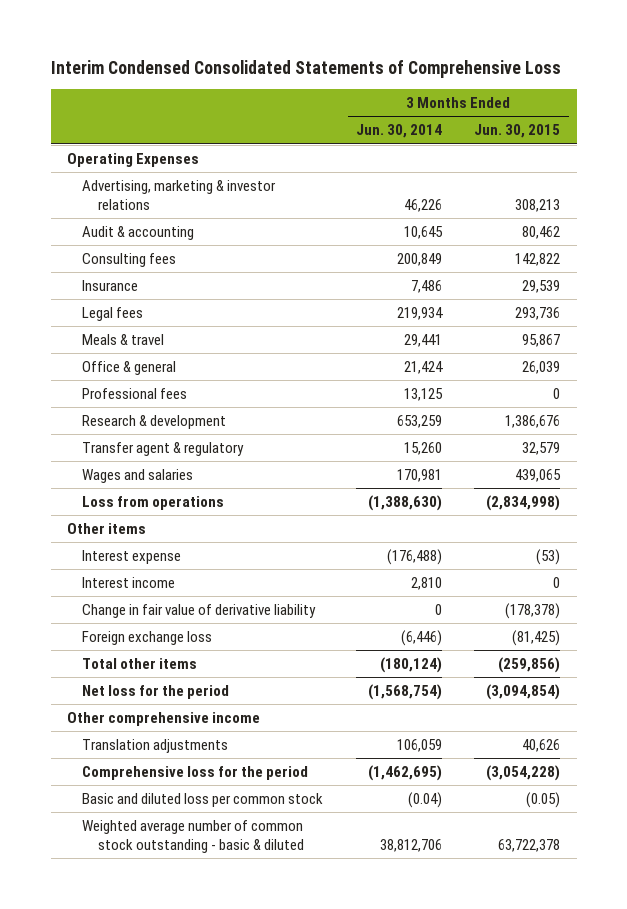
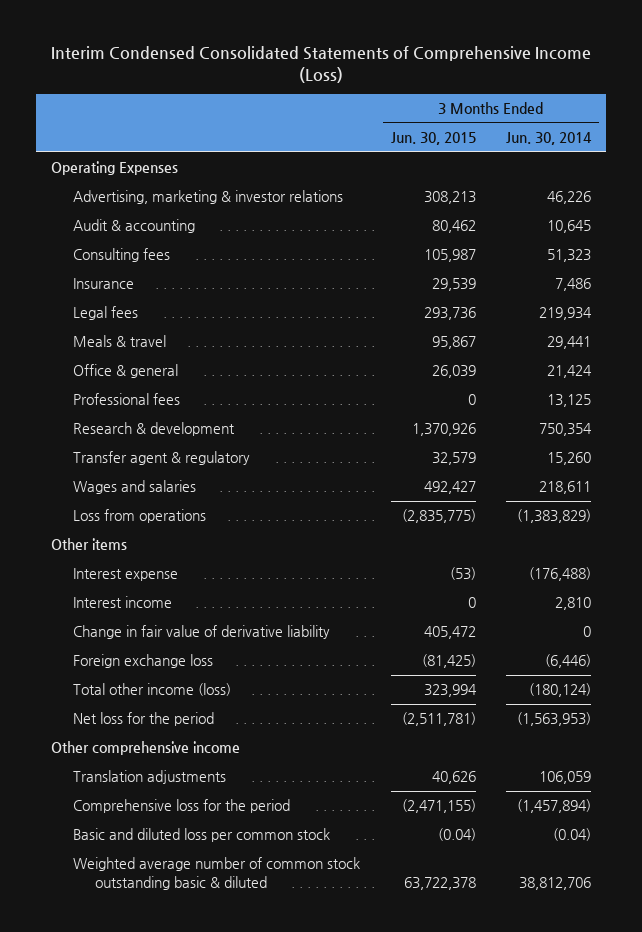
- Interim Condensed Consolidated Statements of Comprehensive Loss
+ Interim Condensed Consolidated Statements of Comprehensive Income (Loss)
- | 3 Months Ended Jun. 30, 2014 | 3 Months Ended Jun. 30, 2015
+ | 3 Months Ended Jun. 30, 2015 | 3 Months Ended Jun. 30, 2014
- Consulting fees | 200,849 | 142,822
+ Consulting fees | 105,987 | 51,323
- Research & development | 653,259 | 1,386,676
+ Research & development | 1,370,926 | 750,354
- Wages and salaries | 170,981 | 439,065
- Loss from operations | (1,388,630) | (2,834,998)
+ Wages and salaries | 492,427 | 218,611
+ Loss from operations | (2,835,775) | (1,383,829)
- Change in fair value of derivative liability | 0 | (178,378)
+ Change in fair value of derivative liability | 405,472 | 0
- Total other items | (180,124) | (259,856)
- Net loss for the period | (1,568,754) | (3,094,854)
+ Total other income (loss) | 323,994 | (180,124)
+ Net loss for the period | (2,511,781) | (1,563,953)
- Comprehensive loss for the period | (1,462,695) | (3,054,228)
- Basic and diluted loss per common stock | (0.04) | (0.05)
- Weighted average number of common stock outstanding - basic & diluted | 38,812,706 | 63,722,378
+ Comprehensive loss for the period | (2,471,155) | (1,457,894)
+ Basic and diluted loss per common stock | (0.04) | (0.04)
+ Weighted average number of common stock outstanding basic & diluted | 63,722,378 | 38,812,706

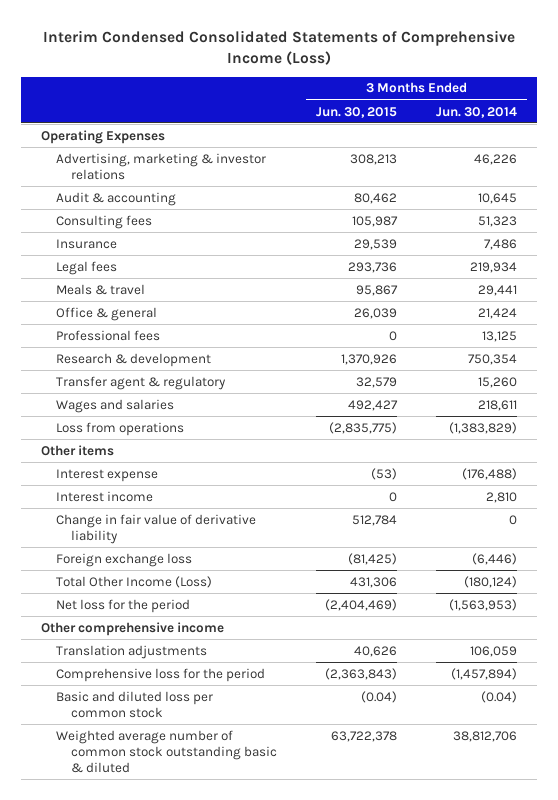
- Change in fair value of derivative liability | 405,472 | 0
+ Change in fair value of derivative liability | 512,784 | 0
- Total other income (loss) | 323,994 | (180,124)
- Net loss for the period | (2,511,781) | (1,563,953)
+ Total Other Income (Loss) | 431,306 | (180,124)
+ Net loss for the period | (2,404,469) | (1,563,953)
- Comprehensive loss for the period | (2,471,155) | (1,457,894)
+ Comprehensive loss for the period | (2,363,843) | (1,457,894)

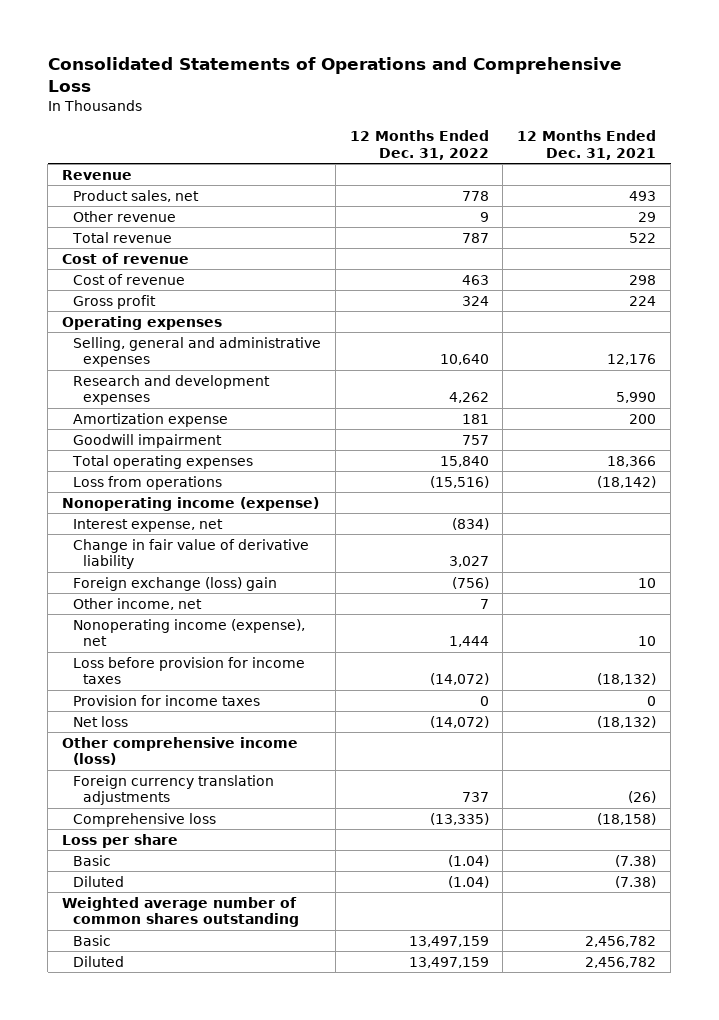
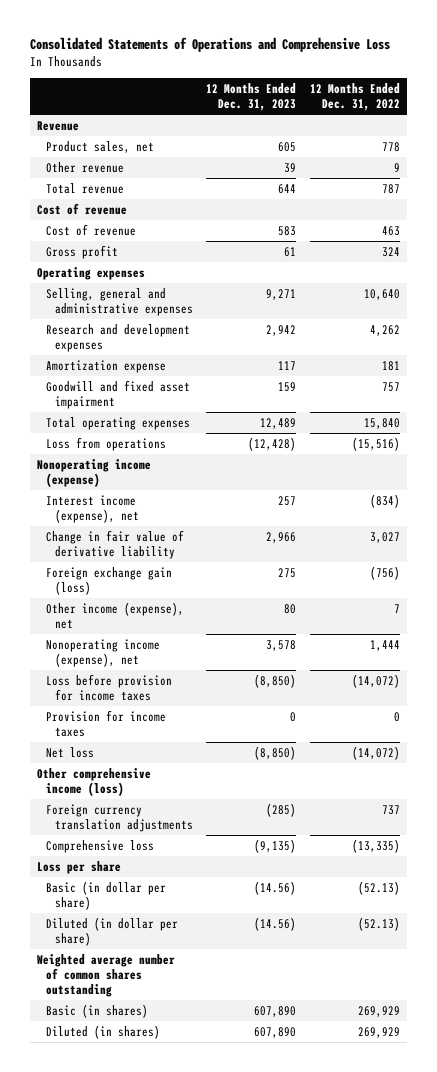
- | 12 Months Ended Dec. 31, 2022 | 12 Months Ended Dec. 31, 2021
+ | 12 Months Ended Dec. 31, 2023 | 12 Months Ended Dec. 31, 2022
- Goodwill impairment | 757 |
+ Goodwill and fixed asset impairment | 159 | 757
- Interest expense, net | (834) |
+ Interest income (expense), net | 257 | (834)
- Foreign exchange (loss) gain | (756) | 10
- Other income, net | 7 |
+ Foreign exchange gain (loss) | 275 | (756)
+ Other income (expense), net | 80 | 7
- Basic | (1.04) | (7.38)
- Diluted | (1.04) | (7.38)
+ Basic (in dollar per share) | (14.56) | (52.13)
+ Diluted (in dollar per share) | (14.56) | (52.13)
- Basic | 13,497,159 | 2,456,782
- Diluted | 13,497,159 | 2,456,782
+ Basic (in shares) | 607,890 | 269,929
+ Diluted (in shares) | 607,890 | 269,929

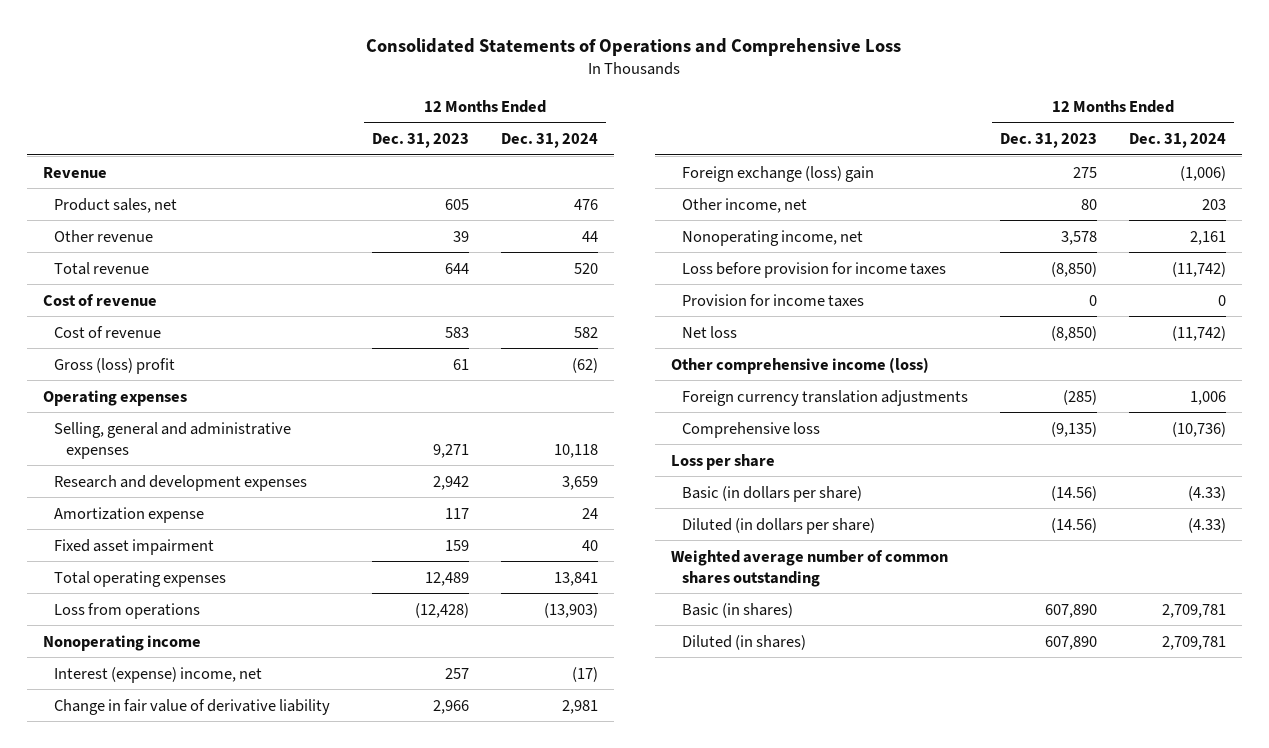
- | 12 Months Ended Dec. 31, 2023 | 12 Months Ended Dec. 31, 2022
+ | 12 Months Ended Dec. 31, 2023 | 12 Months Ended Dec. 31, 2024
- Gross profit | 61 | 324
+ Gross (loss) profit | 61 | (62)
- Goodwill and fixed asset impairment | 159 | 757
+ Fixed asset impairment | 159 | 40
- Nonoperating income (expense)
- Interest income (expense), net | 257 | (834)
+ Nonoperating income
+ Interest (expense) income, net | 257 | (17)
- Foreign exchange gain (loss) | 275 | (756)
- Other income (expense), net | 80 | 7
- Nonoperating income (expense), net | 3,578 | 1,444
+ Foreign exchange (loss) gain | 275 | (1,006)
+ Other income, net | 80 | 203
+ Nonoperating income, net | 3,578 | 2,161
- Basic (in dollar per share) | (14.56) | (52.13)
- Diluted (in dollar per share) | (14.56) | (52.13)
+ Basic (in dollars per share) | (14.56) | (4.33)
+ Diluted (in dollars per share) | (14.56) | (4.33)

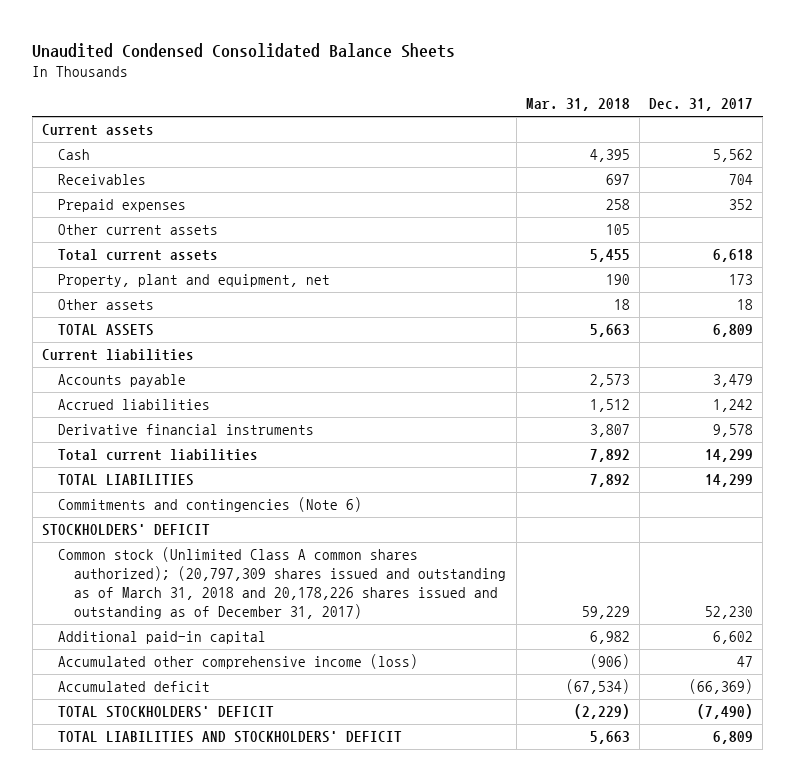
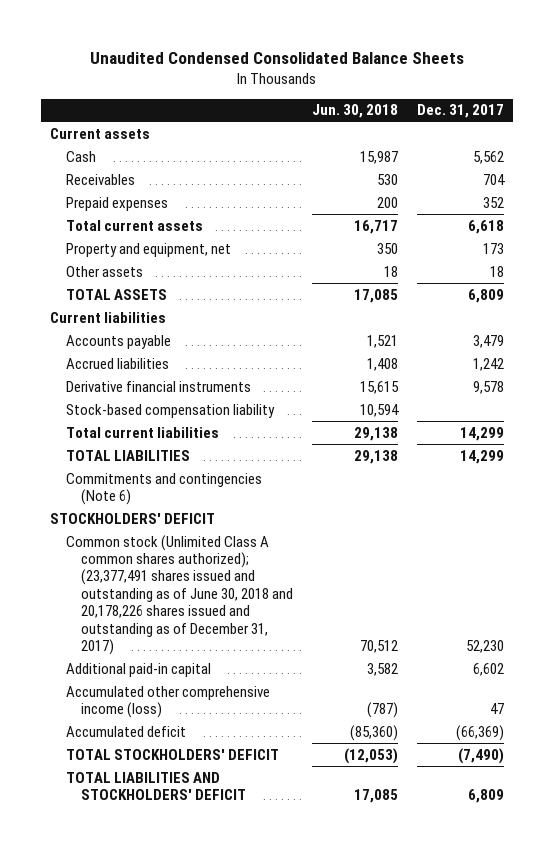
- | Mar. 31, 2018 | Dec. 31, 2017
+ | Jun. 30, 2018 | Dec. 31, 2017
- Other current assets | 105 |
- Property, plant and equipment, net | 190 | 173
+ Property and equipment, net | 350 | 173
+ Stock-based compensation liability | 10,594 |
- Common stock (Unlimited Class A common shares authorized); (20,797,309 shares issued and outstanding as of March 31, 2018 and 20,178,226 shares issued and outstanding as of December 31, 2017) | 59,229 | 52,230
+ Common stock (Unlimited Class A common shares authorized); (23,377,491 shares issued and outstanding as of June 30, 2018 and 20,178,226 shares issued and outstanding as of December 31, 2017) | 70,512 | 52,230

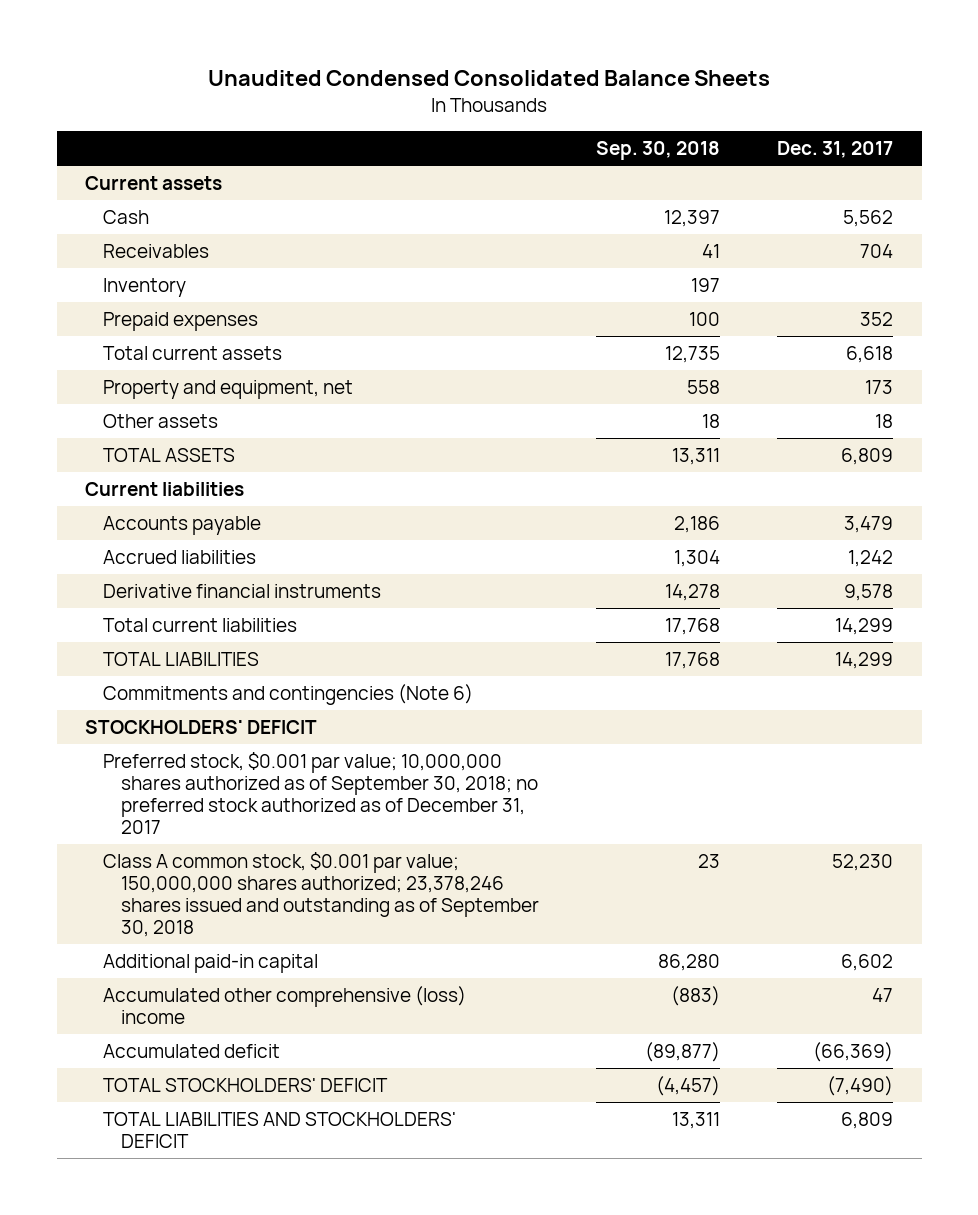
- | Jun. 30, 2018 | Dec. 31, 2017
+ | Sep. 30, 2018 | Dec. 31, 2017
+ Inventory | 197 |
- Stock-based compensation liability | 10,594 |
- Common stock (Unlimited Class A common shares authorized); (23,377,491 shares issued and outstanding as of June 30, 2018 and 20,178,226 shares issued and outstanding as of December 31, 2017) | 70,512 | 52,230
+ Preferred stock, $0.001 par value; 10,000,000 shares authorized as of September 30, 2018; no preferred stock authorized as of December 31, 2017
+ Class A common stock, $0.001 par value; 150,000,000 shares authorized; 23,378,246 shares issued and outstanding as of September 30, 2018 | 23 | 52,230
- Accumulated other comprehensive income (loss) | (787) | 47
+ Accumulated other comprehensive (loss) income | (883) | 47

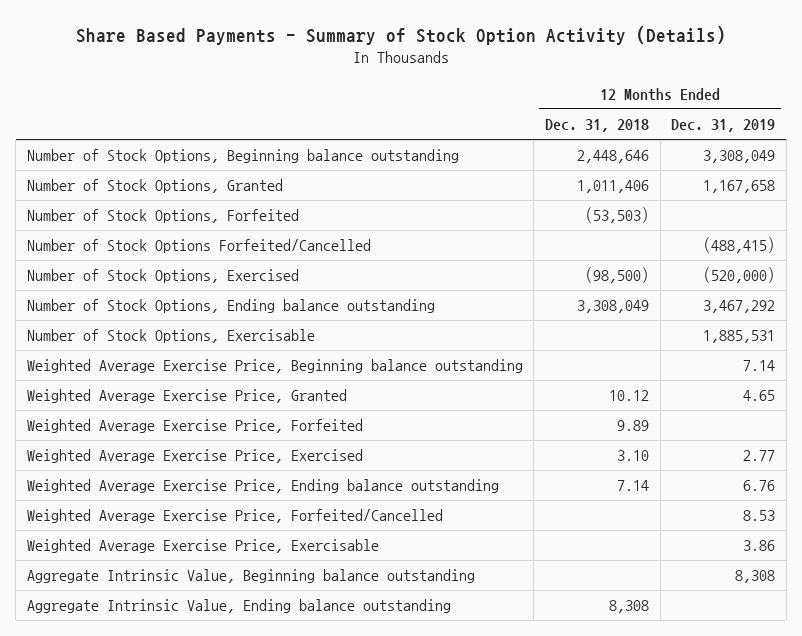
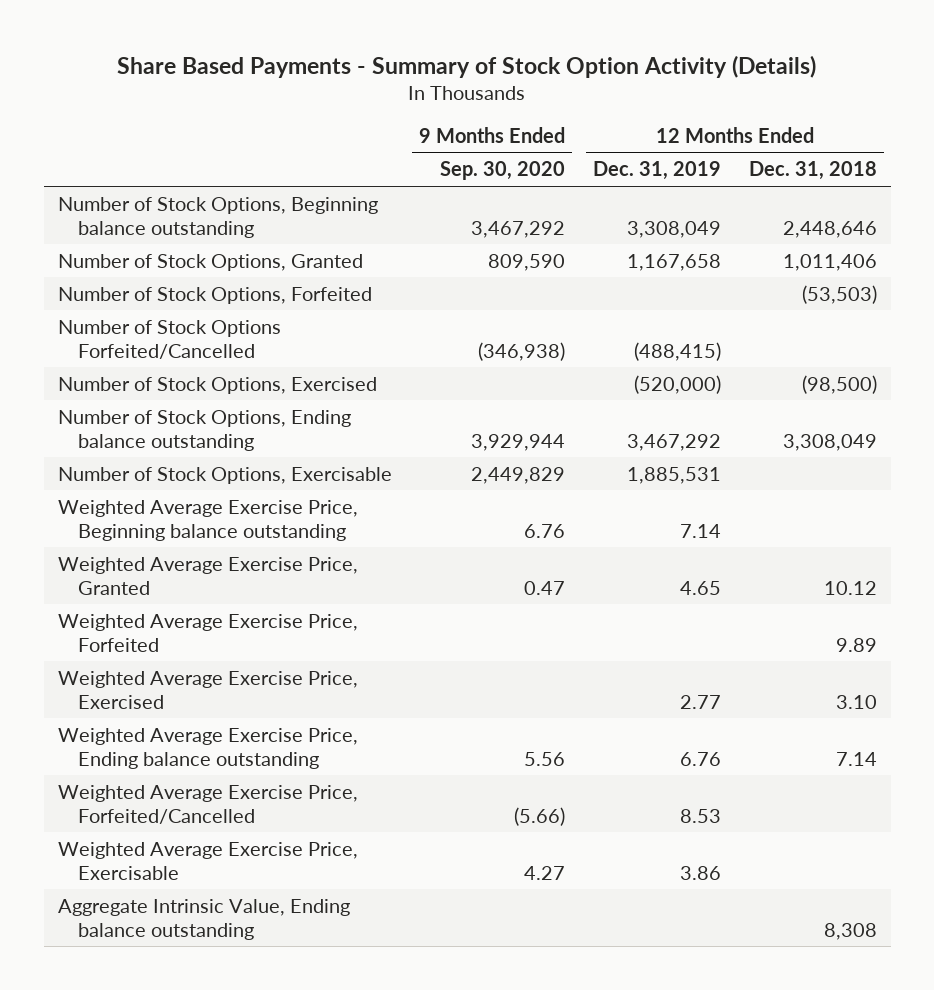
- | 12 Months Ended Dec. 31, 2018 | 12 Months Ended Dec. 31, 2019
+ | 9 Months Ended Sep. 30, 2020 | 12 Months Ended Dec. 31, 2019 | 12 Months Ended Dec. 31, 2018
- Aggregate Intrinsic Value, Beginning balance outstanding | | 8,308

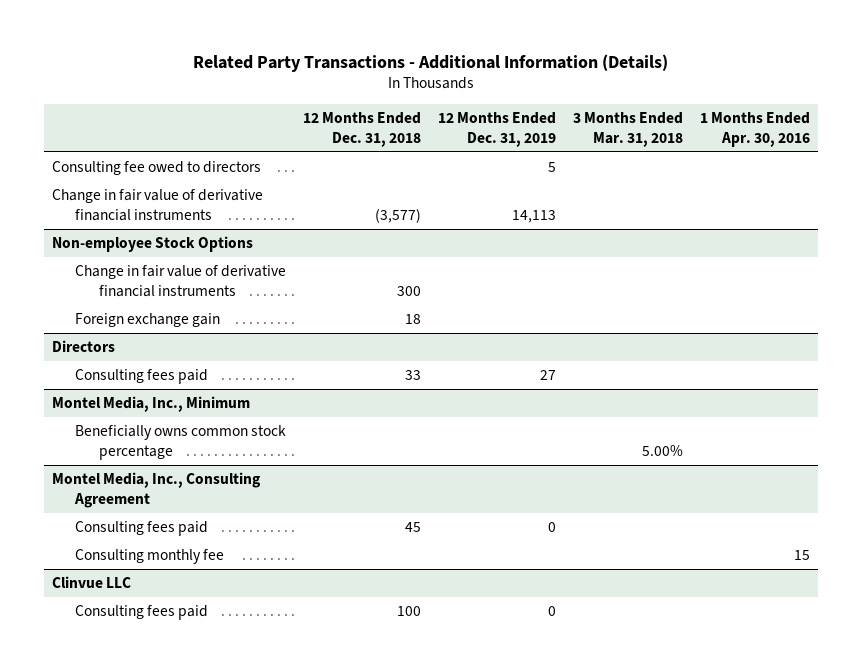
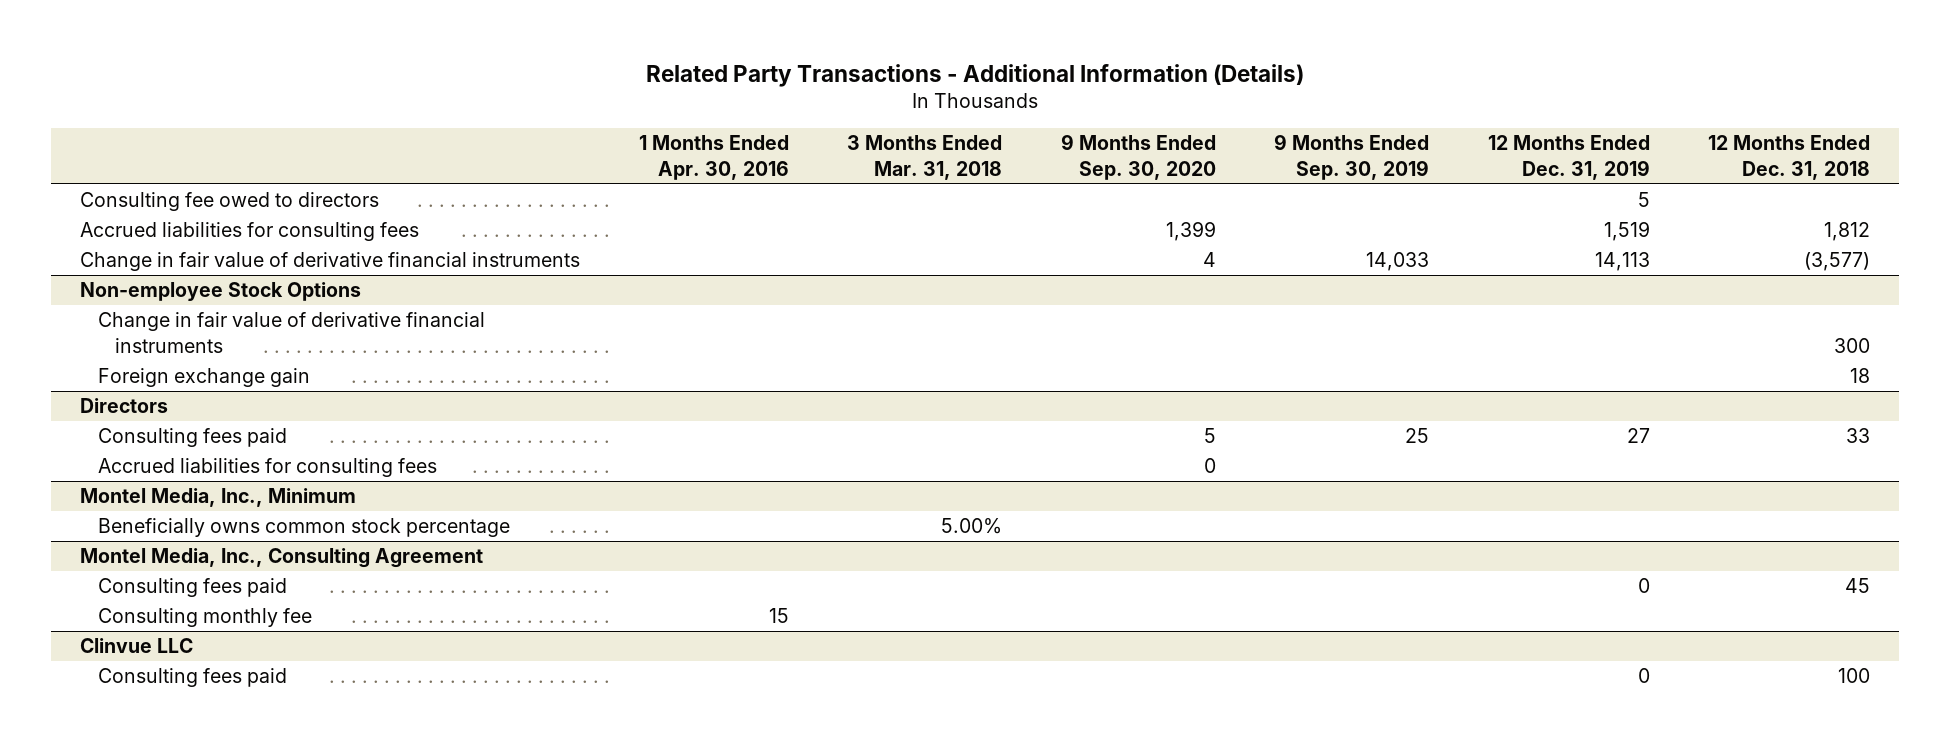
- | 12 Months Ended Dec. 31, 2018 | 12 Months Ended Dec. 31, 2019 | 3 Months Ended Mar. 31, 2018 | 1 Months Ended Apr. 30, 2016
+ | 1 Months Ended Apr. 30, 2016 | 3 Months Ended Mar. 31, 2018 | 9 Months Ended Sep. 30, 2020 | 9 Months Ended Sep. 30, 2019 | 12 Months Ended Dec. 31, 2019 | 12 Months Ended Dec. 31, 2018
+ Accrued liabilities for consulting fees | | | 1,399 | | 1,519 | 1,812
@ Directors
+ Accrued liabilities for consulting fees | | | 0 | | |

